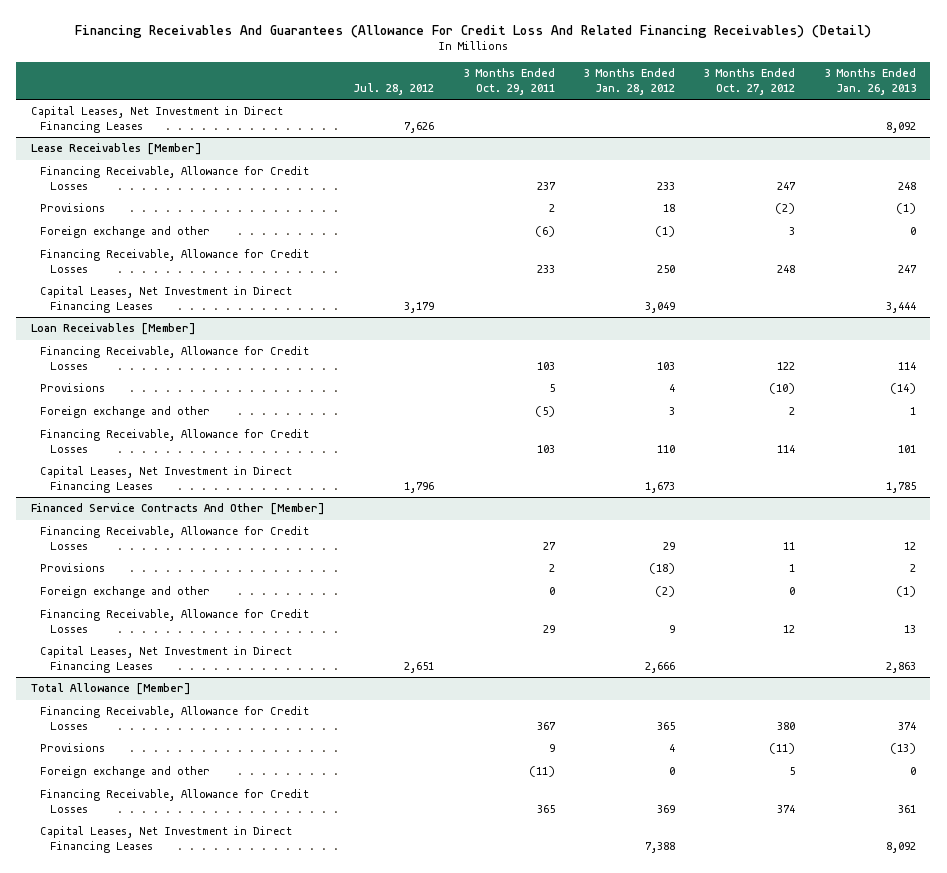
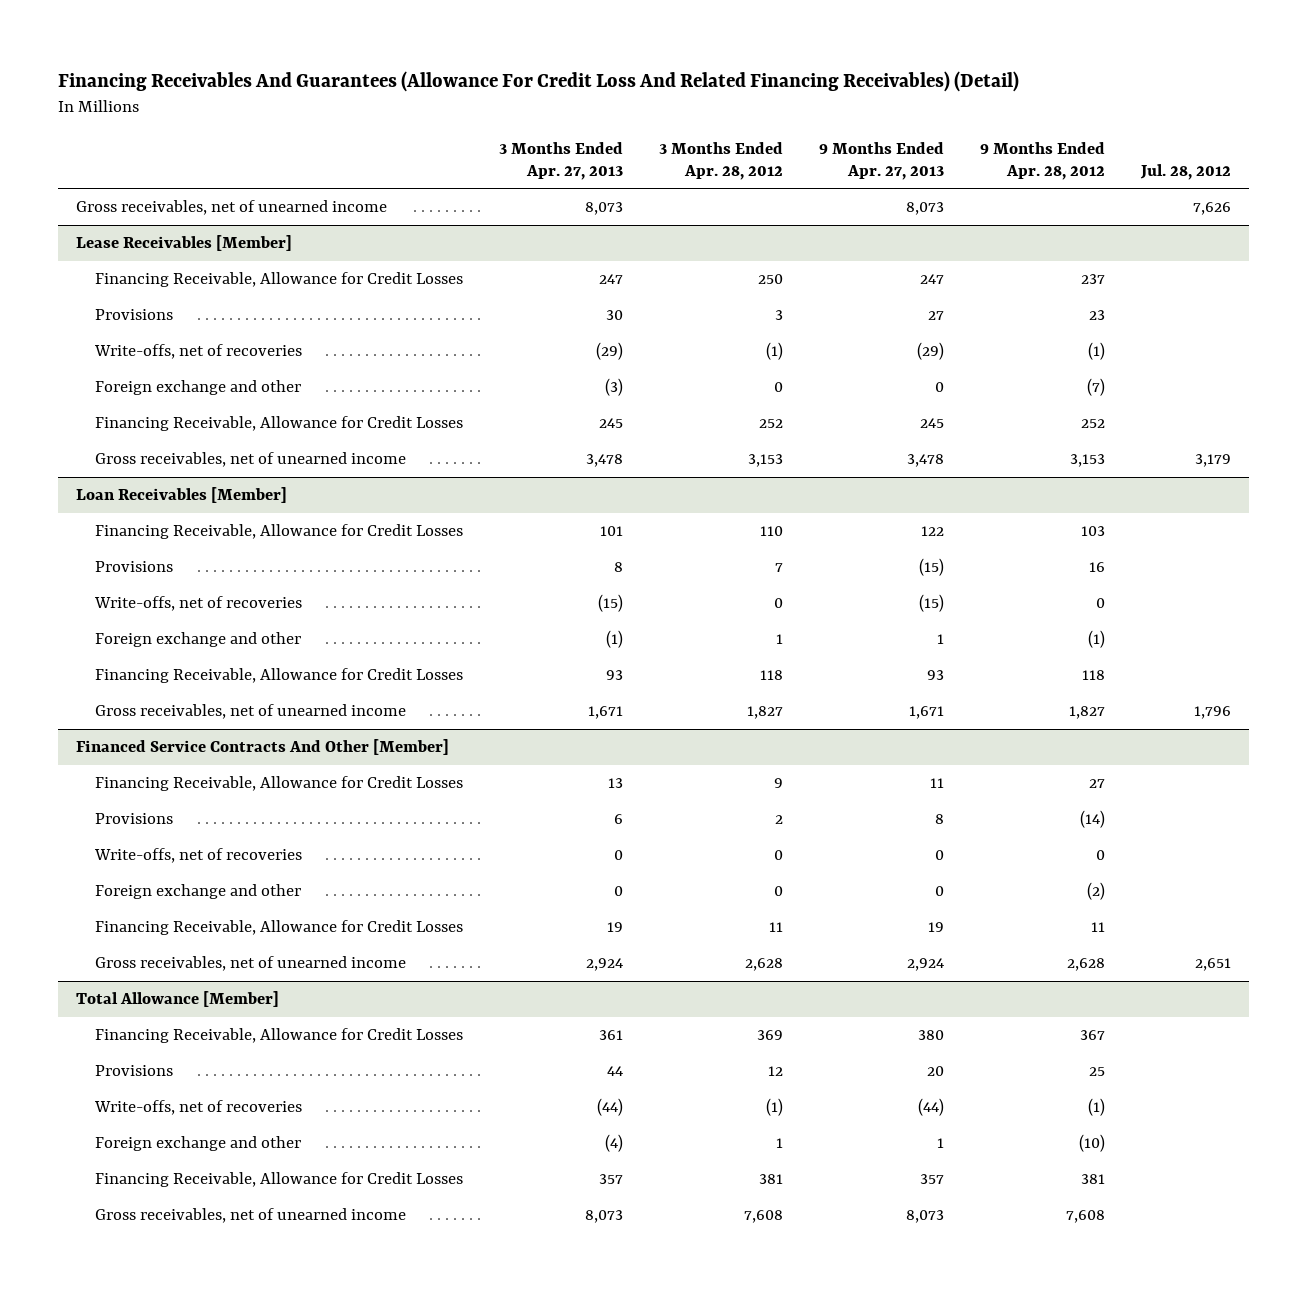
- | Jul. 28, 2012 | 3 Months Ended Oct. 29, 2011 | 3 Months Ended Jan. 28, 2012 | 3 Months Ended Oct. 27, 2012 | 3 Months Ended Jan. 26, 2013
+ | 3 Months Ended Apr. 27, 2013 | 3 Months Ended Apr. 28, 2012 | 9 Months Ended Apr. 27, 2013 | 9 Months Ended Apr. 28, 2012 | Jul. 28, 2012
- Capital Leases, Net Investment in Direct Financing Leases | 7,626 | | | | 8,092
+ Gross receivables, net of unearned income | 8,073 | | 8,073 | | 7,626
@ Lease Receivables [Member]
+ Write-offs, net of recoveries | (29) | (1) | (29) | (1) |
- Capital Leases, Net Investment in Direct Financing Leases | 3,179 | | 3,049 | | 3,444
+ Gross receivables, net of unearned income | 3,478 | 3,153 | 3,478 | 3,153 | 3,179
@ Loan Receivables [Member]
+ Write-offs, net of recoveries | (15) | 0 | (15) | 0 |
- Capital Leases, Net Investment in Direct Financing Leases | 1,796 | | 1,673 | | 1,785
+ Gross receivables, net of unearned income | 1,671 | 1,827 | 1,671 | 1,827 | 1,796
@ Financed Service Contracts And Other [Member]
+ Write-offs, net of recoveries | 0 | 0 | 0 | 0 |
- Capital Leases, Net Investment in Direct Financing Leases | 2,651 | | 2,666 | | 2,863
+ Gross receivables, net of unearned income | 2,924 | 2,628 | 2,924 | 2,628 | 2,651
@ Total Allowance [Member]
+ Write-offs, net of recoveries | (44) | (1) | (44) | (1) |
- Capital Leases, Net Investment in Direct Financing Leases | | | 7,388 | | 8,092
+ Gross receivables, net of unearned income | 8,073 | 7,608 | 8,073 | 7,608 |

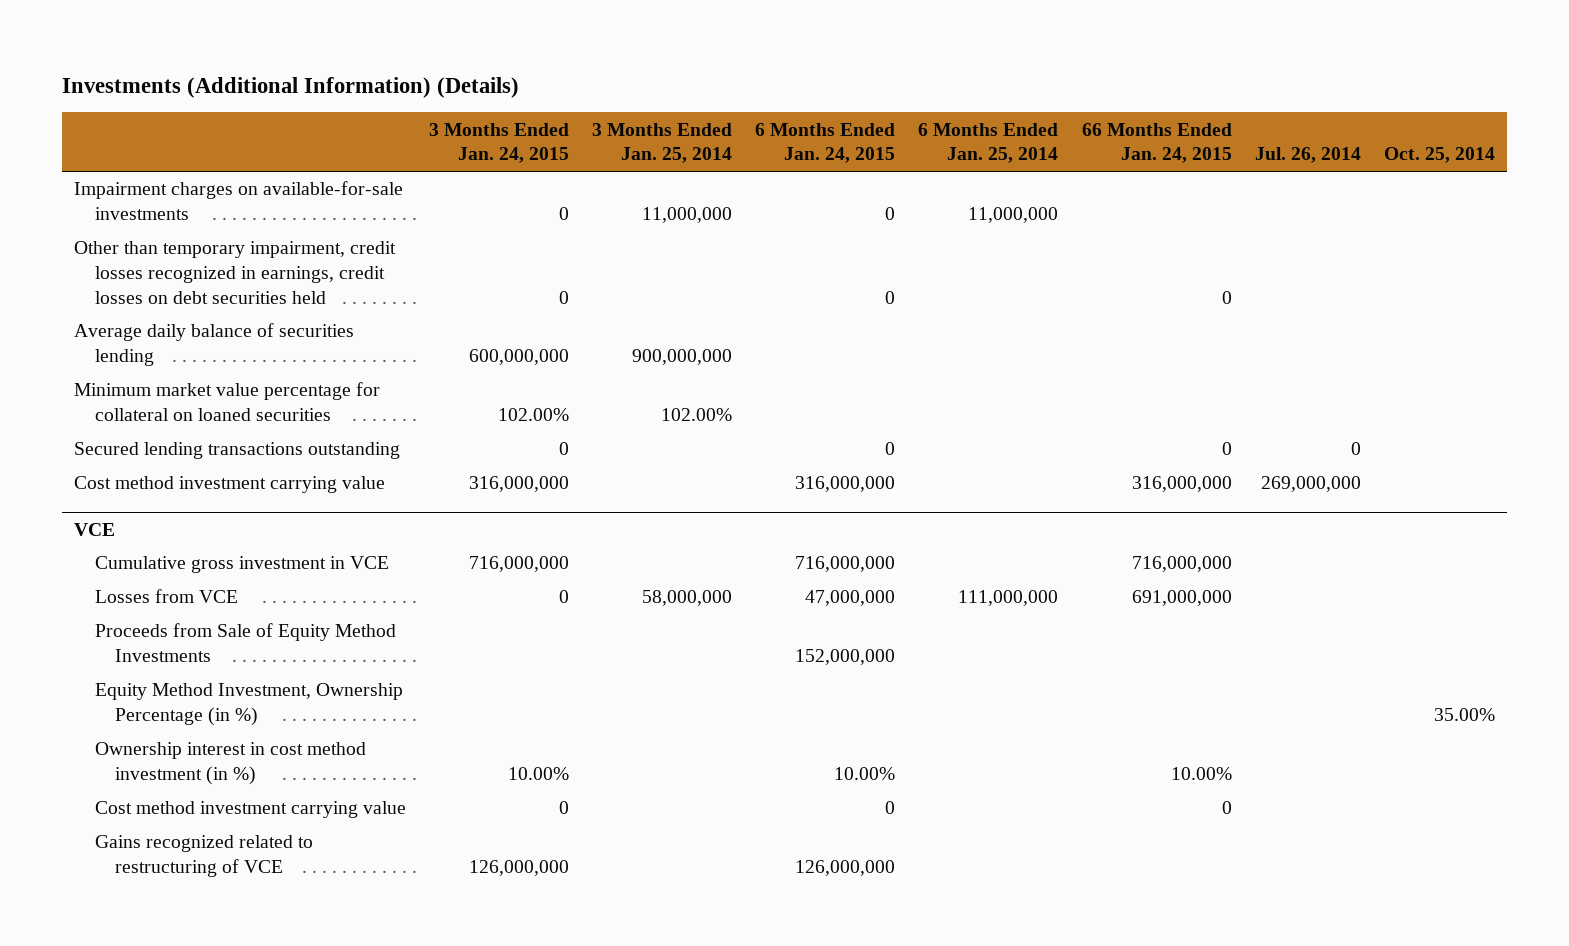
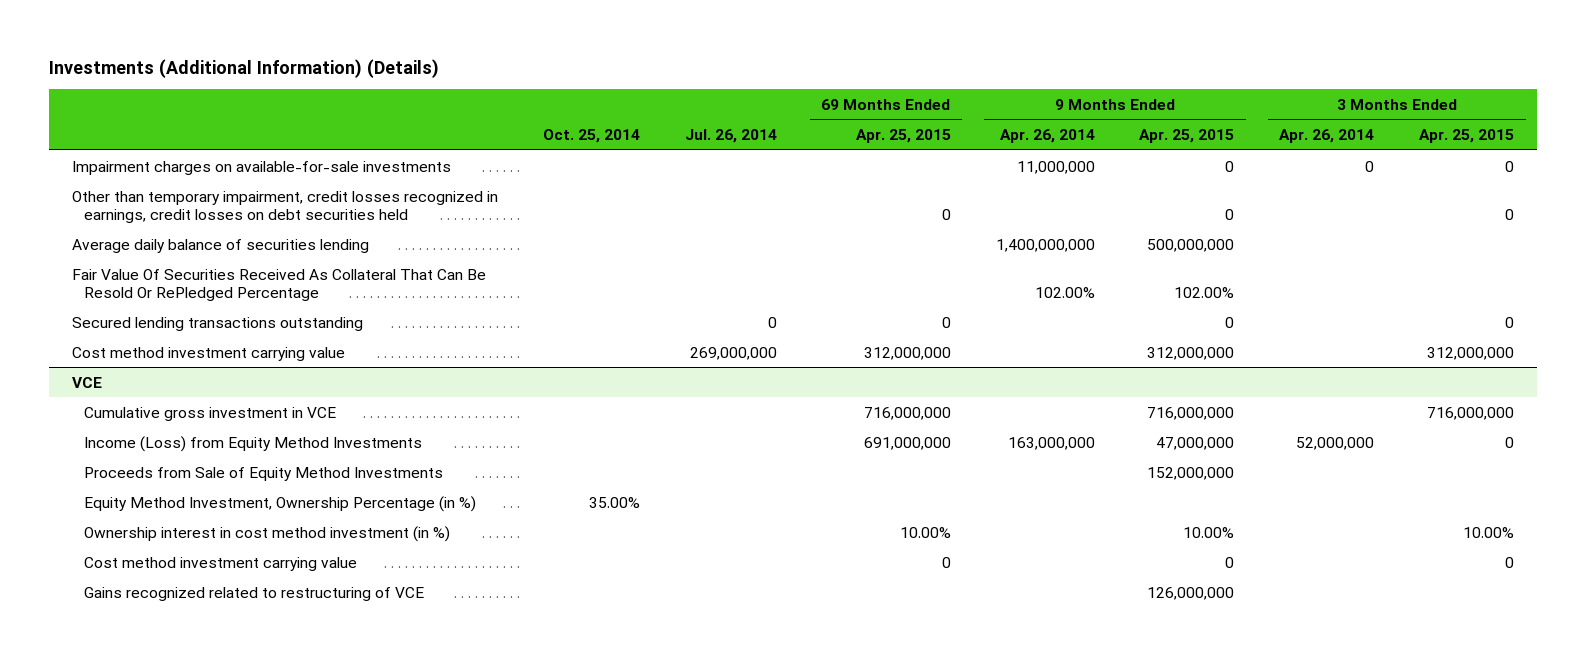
- | 3 Months Ended Jan. 24, 2015 | 3 Months Ended Jan. 25, 2014 | 6 Months Ended Jan. 24, 2015 | 6 Months Ended Jan. 25, 2014 | 66 Months Ended Jan. 24, 2015 | Jul. 26, 2014 | Oct. 25, 2014
+ | Oct. 25, 2014 | Jul. 26, 2014 | 69 Months Ended Apr. 25, 2015 | 9 Months Ended Apr. 26, 2014 | 9 Months Ended Apr. 25, 2015 | 3 Months Ended Apr. 26, 2014 | 3 Months Ended Apr. 25, 2015
- Minimum market value percentage for collateral on loaned securities | 102.00% | 102.00% | | | | |
+ Fair Value Of Securities Received As Collateral That Can Be Resold Or RePledged Percentage | | | | 102.00% | 102.00% | |
@ VCE
- Losses from VCE | 0 | 58,000,000 | 47,000,000 | 111,000,000 | 691,000,000 | |
+ Income (Loss) from Equity Method Investments | | | 691,000,000 | 163,000,000 | 47,000,000 | 52,000,000 | 0

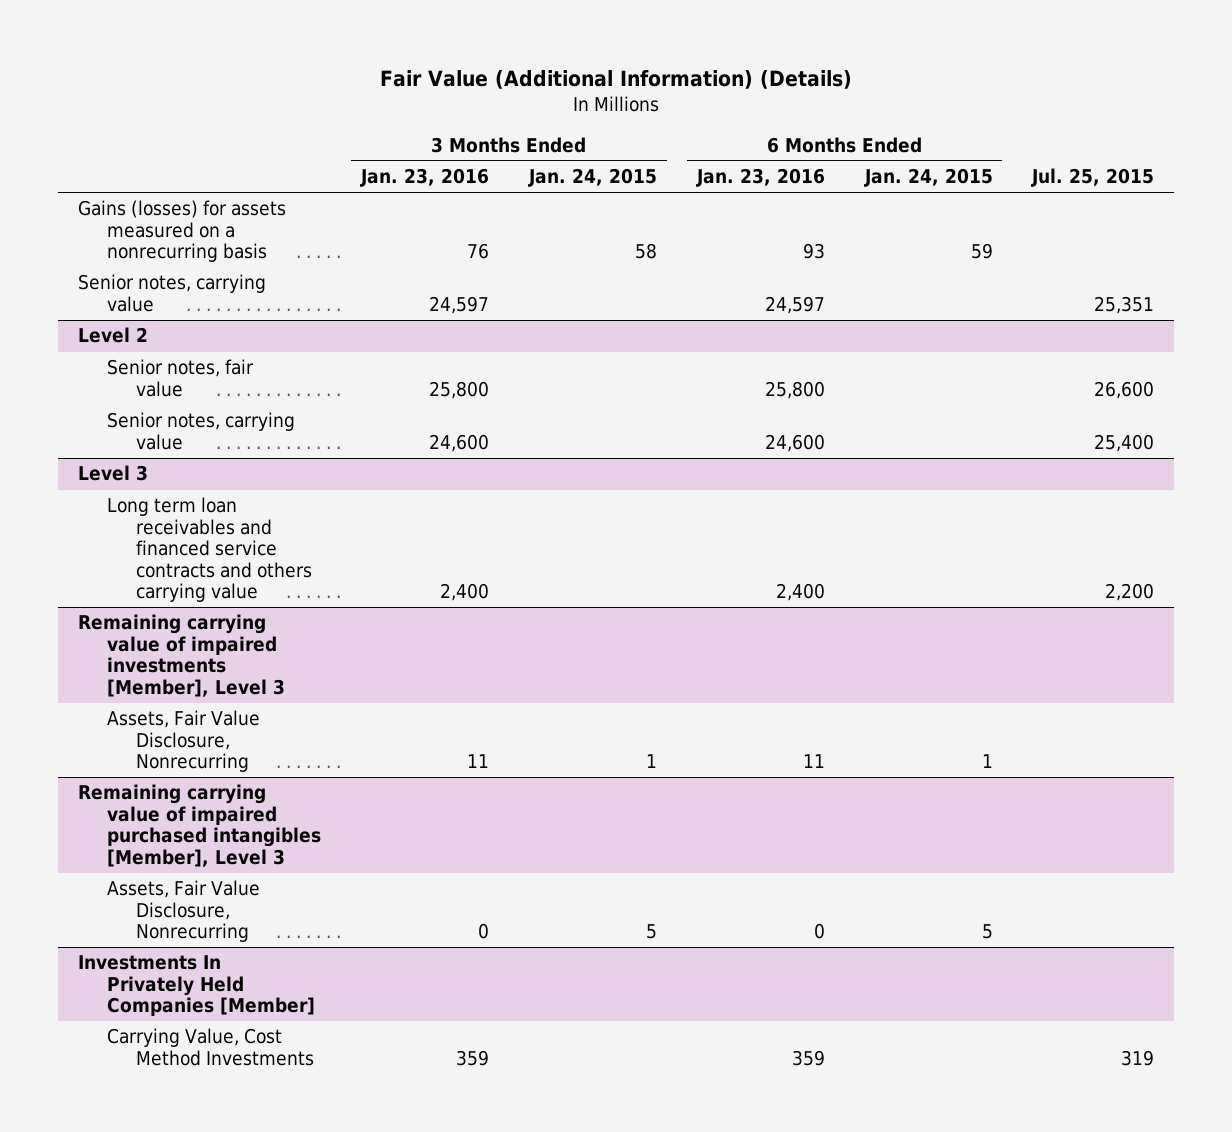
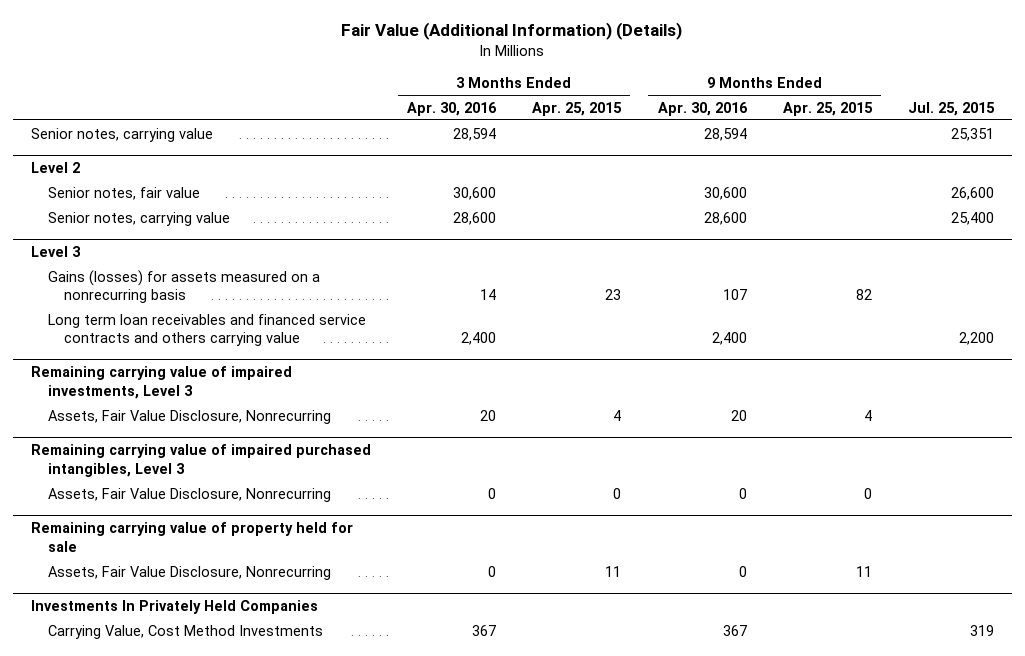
- | 3 Months Ended Jan. 23, 2016 | 3 Months Ended Jan. 24, 2015 | 6 Months Ended Jan. 23, 2016 | 6 Months Ended Jan. 24, 2015 | Jul. 25, 2015
+ | 3 Months Ended Apr. 30, 2016 | 3 Months Ended Apr. 25, 2015 | 9 Months Ended Apr. 30, 2016 | 9 Months Ended Apr. 25, 2015 | Jul. 25, 2015
- Gains (losses) for assets measured on a nonrecurring basis | 76 | 58 | 93 | 59 |
@ Level 3
+ Gains (losses) for assets measured on a nonrecurring basis | 14 | 23 | 107 | 82 |
- Remaining carrying value of impaired investments [Member], Level 3
+ Remaining carrying value of impaired investments, Level 3
- Remaining carrying value of impaired purchased intangibles [Member], Level 3
+ Remaining carrying value of impaired purchased intangibles, Level 3
- Investments In Privately Held Companies [Member]
+ Remaining carrying value of property held for sale
+ Assets, Fair Value Disclosure, Nonrecurring | 0 | 11 | 0 | 11 |
+ Investments In Privately Held Companies

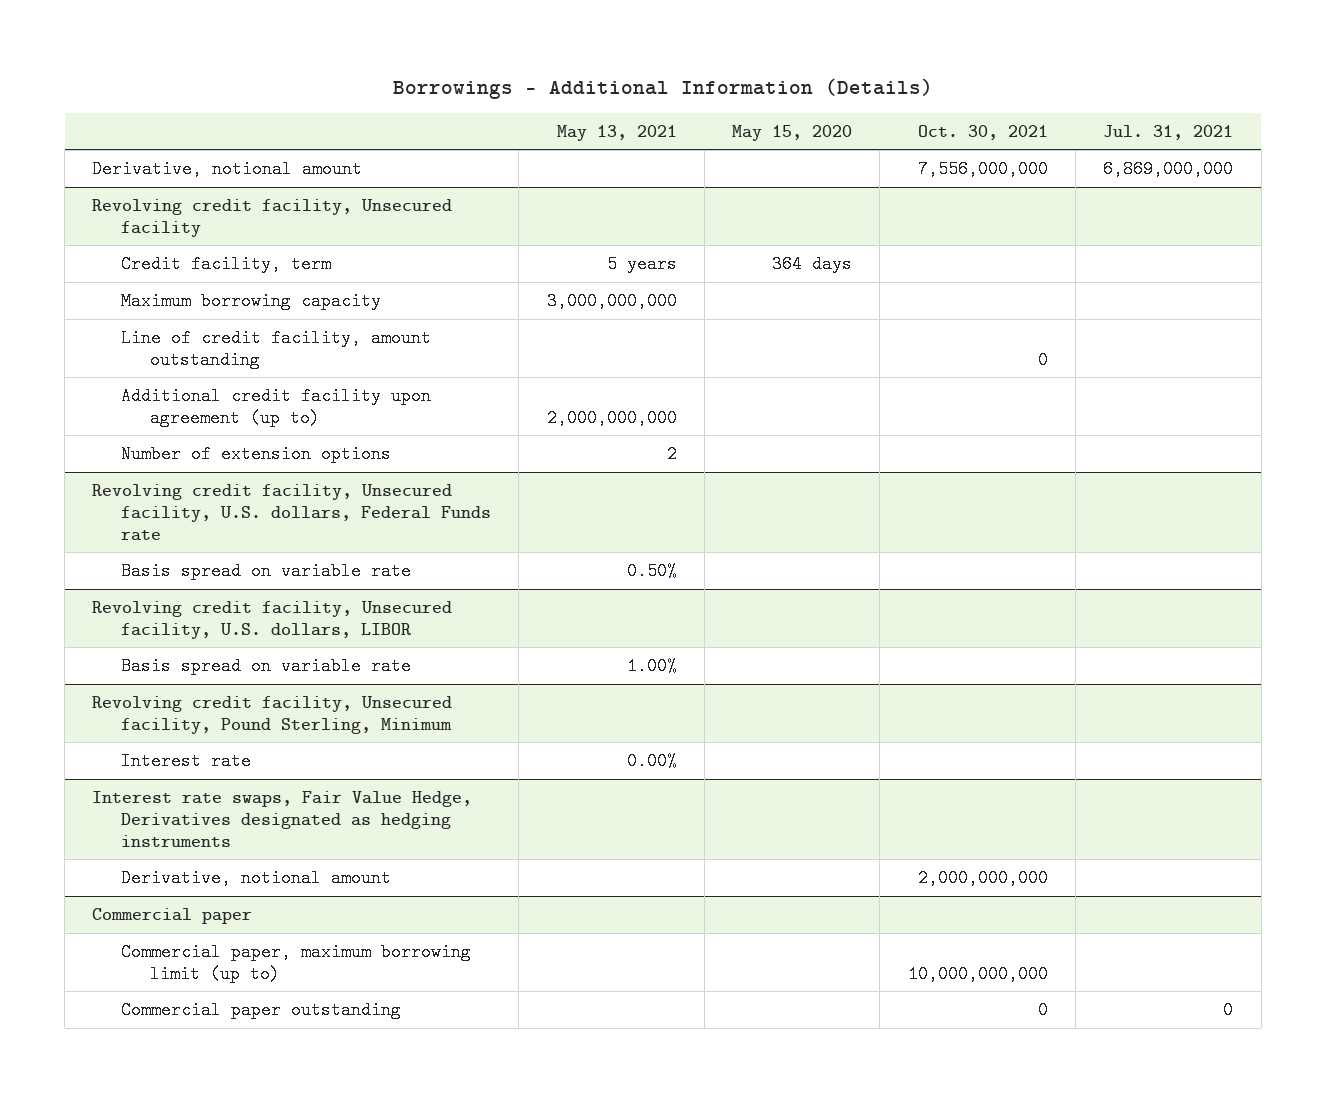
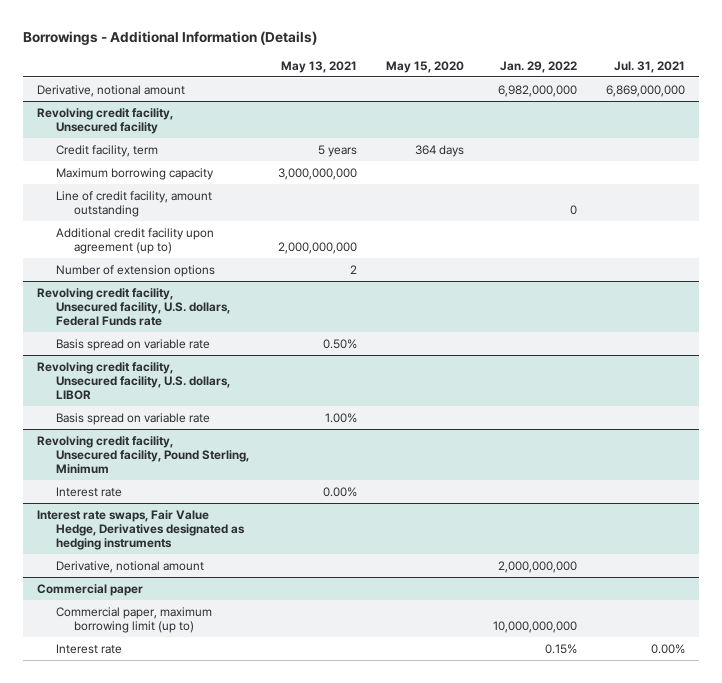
- | May 13, 2021 | May 15, 2020 | Oct. 30, 2021 | Jul. 31, 2021
+ | May 13, 2021 | May 15, 2020 | Jan. 29, 2022 | Jul. 31, 2021
@ Commercial paper
- Commercial paper outstanding | | | 0 | 0
+ Interest rate | | | 0.15% | 0.00%

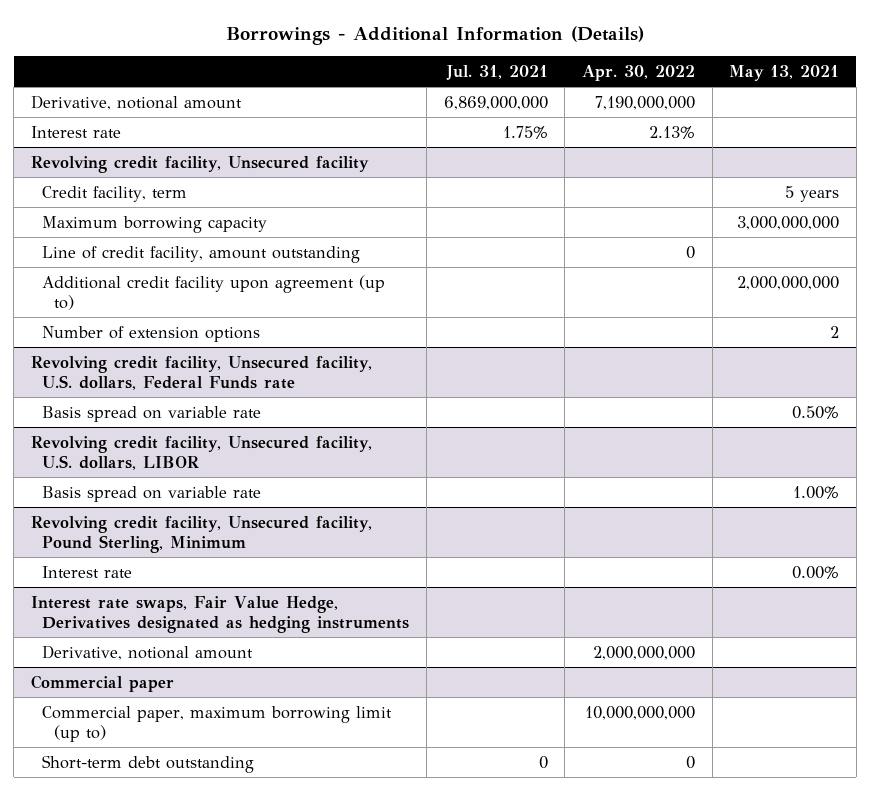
- | May 13, 2021 | May 15, 2020 | Jan. 29, 2022 | Jul. 31, 2021
+ | Jul. 31, 2021 | Apr. 30, 2022 | May 13, 2021
+ Interest rate | 1.75% | 2.13% |
@ Commercial paper
- Interest rate | | | 0.15% | 0.00%
+ Short-term debt outstanding | 0 | 0 |

